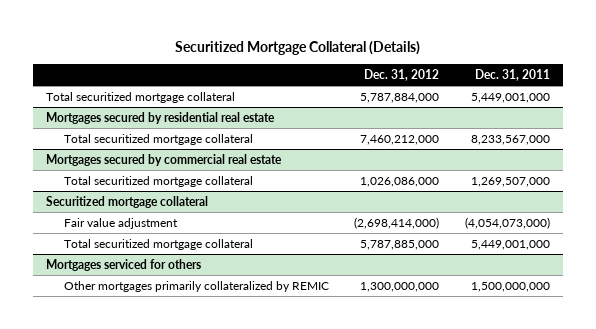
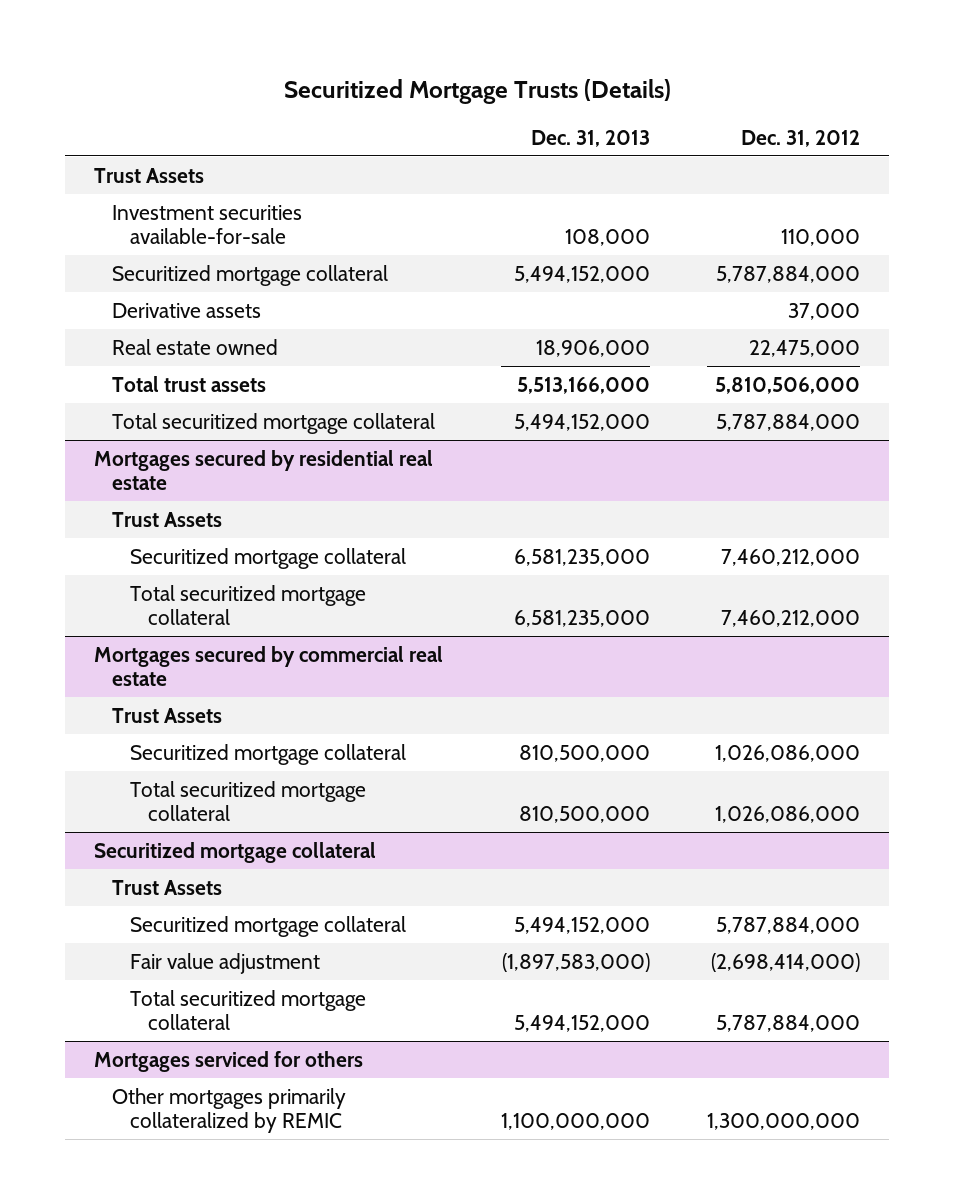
- Securitized Mortgage Collateral (Details)
+ Securitized Mortgage Trusts (Details)
- | Dec. 31, 2012 | Dec. 31, 2011
+ | Dec. 31, 2013 | Dec. 31, 2012
+ Trust Assets
+ Investment securities available-for-sale | 108,000 | 110,000
+ Securitized mortgage collateral | 5,494,152,000 | 5,787,884,000
+ Derivative assets | | 37,000
+ Real estate owned | 18,906,000 | 22,475,000
+ Total trust assets | 5,513,166,000 | 5,810,506,000
@ Mortgages secured by residential real estate
+ Trust Assets
+ Securitized mortgage collateral | 6,581,235,000 | 7,460,212,000
@ Mortgages secured by commercial real estate
+ Trust Assets
+ Securitized mortgage collateral | 810,500,000 | 1,026,086,000
@ Securitized mortgage collateral
+ Trust Assets
+ Securitized mortgage collateral | 5,494,152,000 | 5,787,884,000
- Total securitized mortgage collateral | 5,787,885,000 | 5,449,001,000
+ Total securitized mortgage collateral | 5,494,152,000 | 5,787,884,000

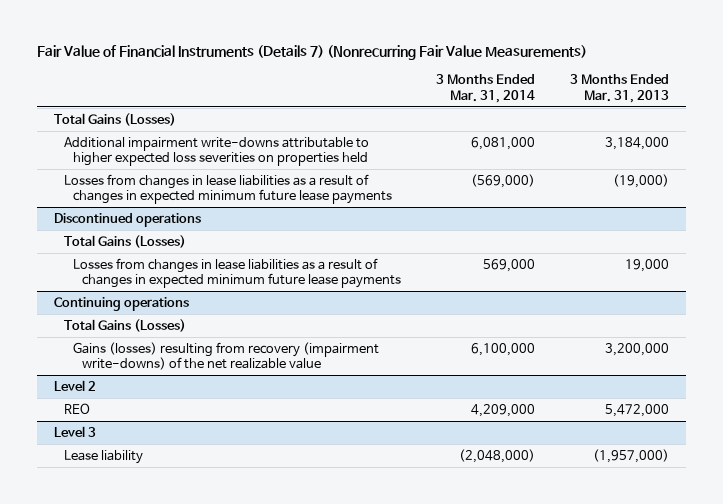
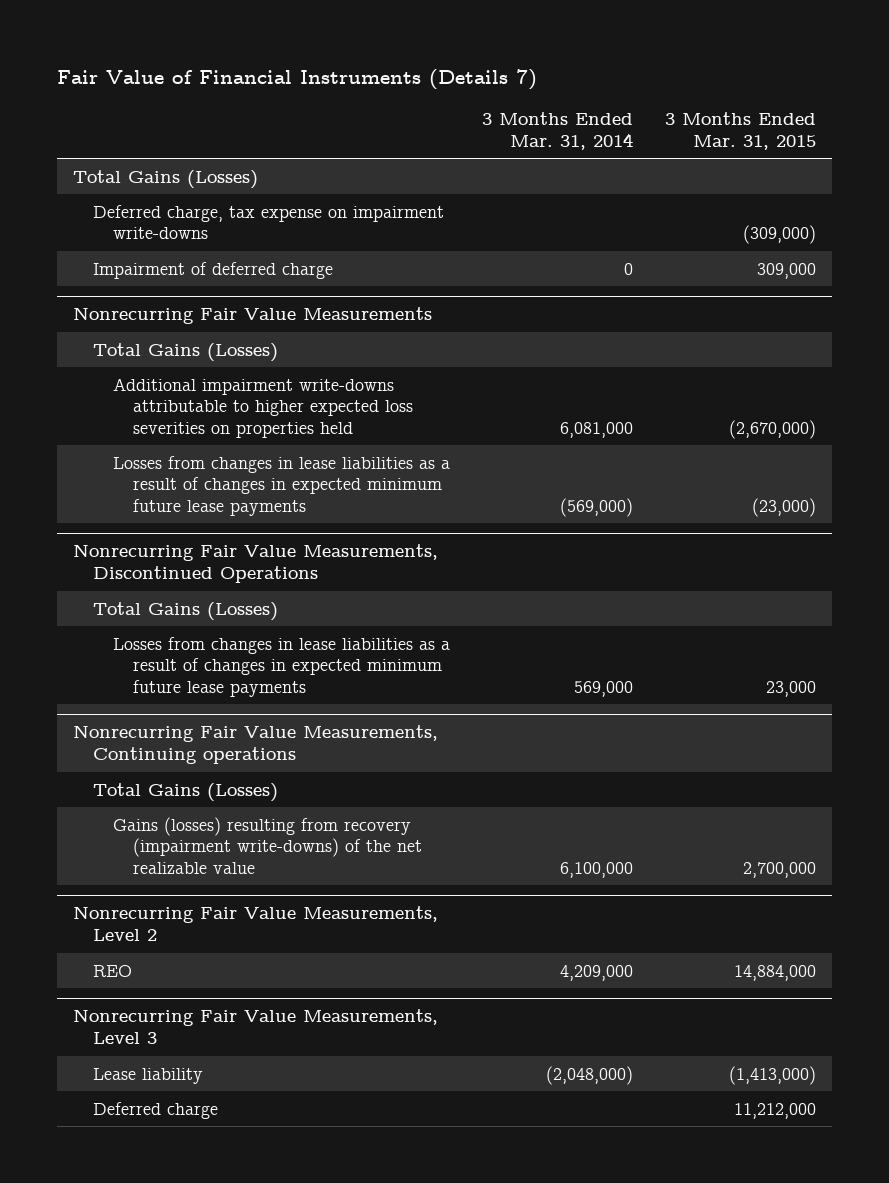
- Fair Value of Financial Instruments (Details 7) (Nonrecurring Fair Value Measurements)
+ Fair Value of Financial Instruments (Details 7)
- | 3 Months Ended Mar. 31, 2014 | 3 Months Ended Mar. 31, 2013
+ | 3 Months Ended Mar. 31, 2014 | 3 Months Ended Mar. 31, 2015
+ Deferred charge, tax expense on impairment write-downs | | (309,000)
+ Impairment of deferred charge | 0 | 309,000
+ Nonrecurring Fair Value Measurements
+ Total Gains (Losses)
- Discontinued operations
+ Nonrecurring Fair Value Measurements, Discontinued Operations
- Continuing operations
+ Nonrecurring Fair Value Measurements, Continuing operations
- Level 2
+ Nonrecurring Fair Value Measurements, Level 2
- Level 3
+ Nonrecurring Fair Value Measurements, Level 3
+ Deferred charge | | 11,212,000

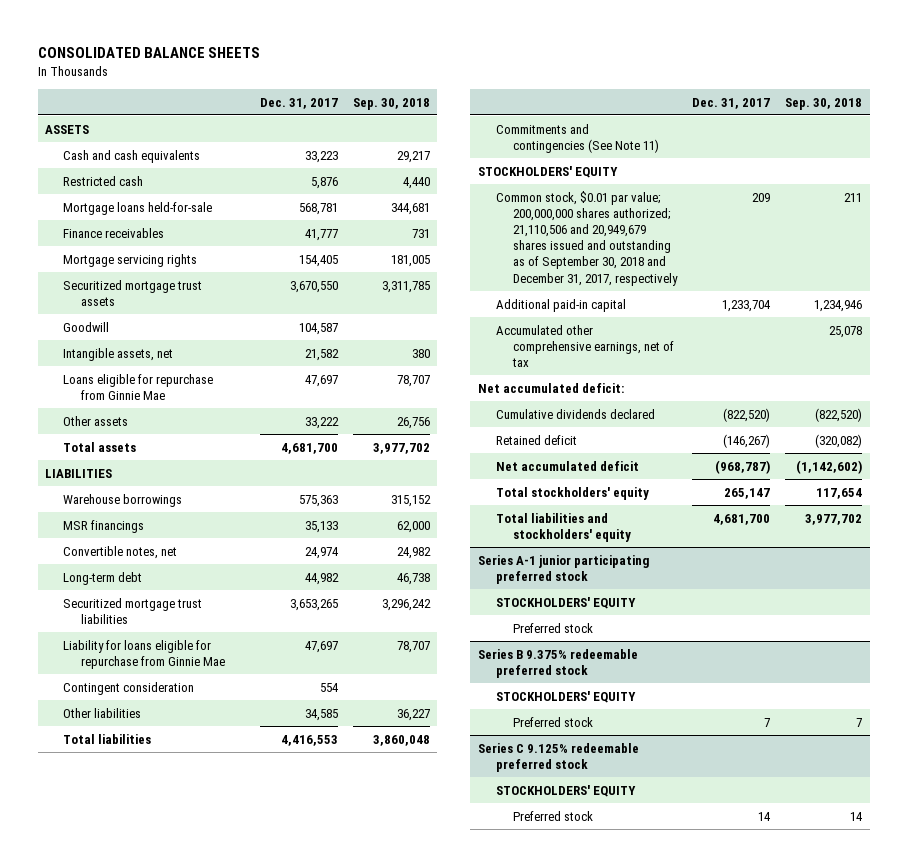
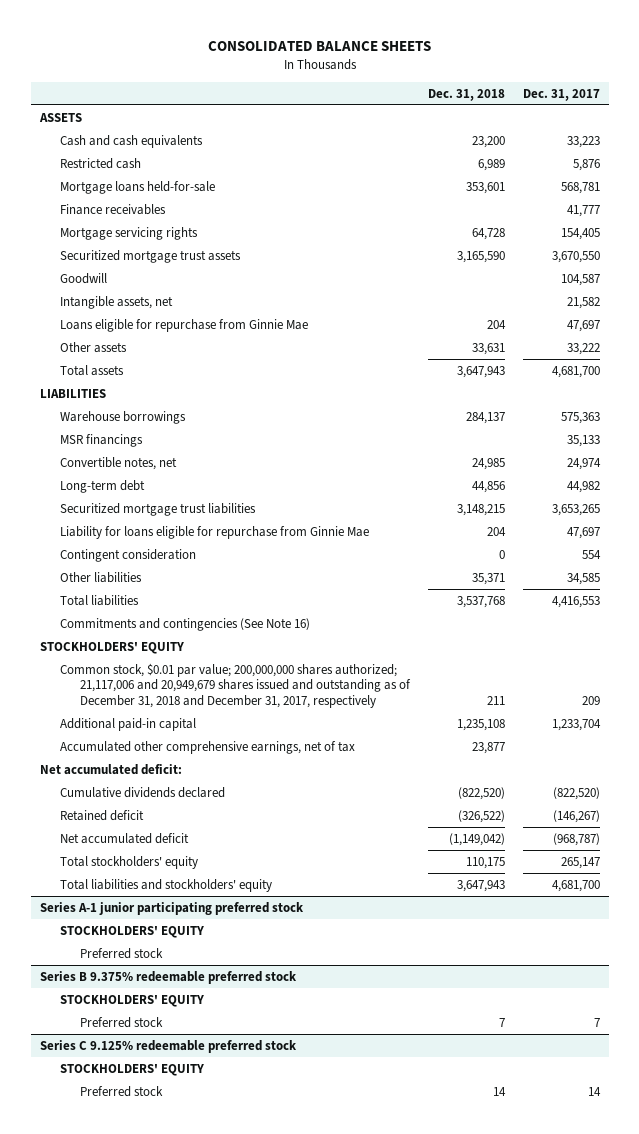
- | Dec. 31, 2017 | Sep. 30, 2018
+ | Dec. 31, 2018 | Dec. 31, 2017
- Commitments and contingencies (See Note 11)
+ Commitments and contingencies (See Note 16)
- Common stock, $0.01 par value; 200,000,000 shares authorized; 21,110,506 and 20,949,679 shares issued and outstanding as of September 30, 2018 and December 31, 2017, respectively | 209 | 211
+ Common stock, $0.01 par value; 200,000,000 shares authorized; 21,117,006 and 20,949,679 shares issued and outstanding as of December 31, 2018 and December 31, 2017, respectively | 211 | 209

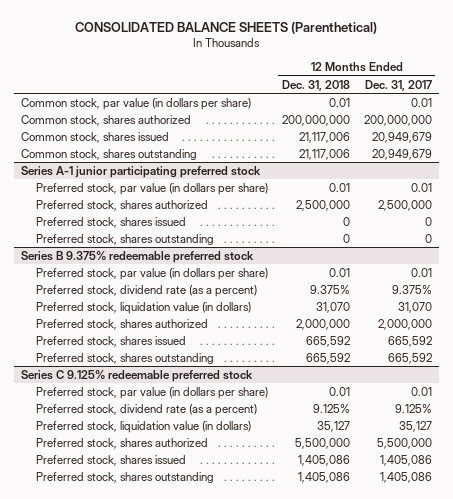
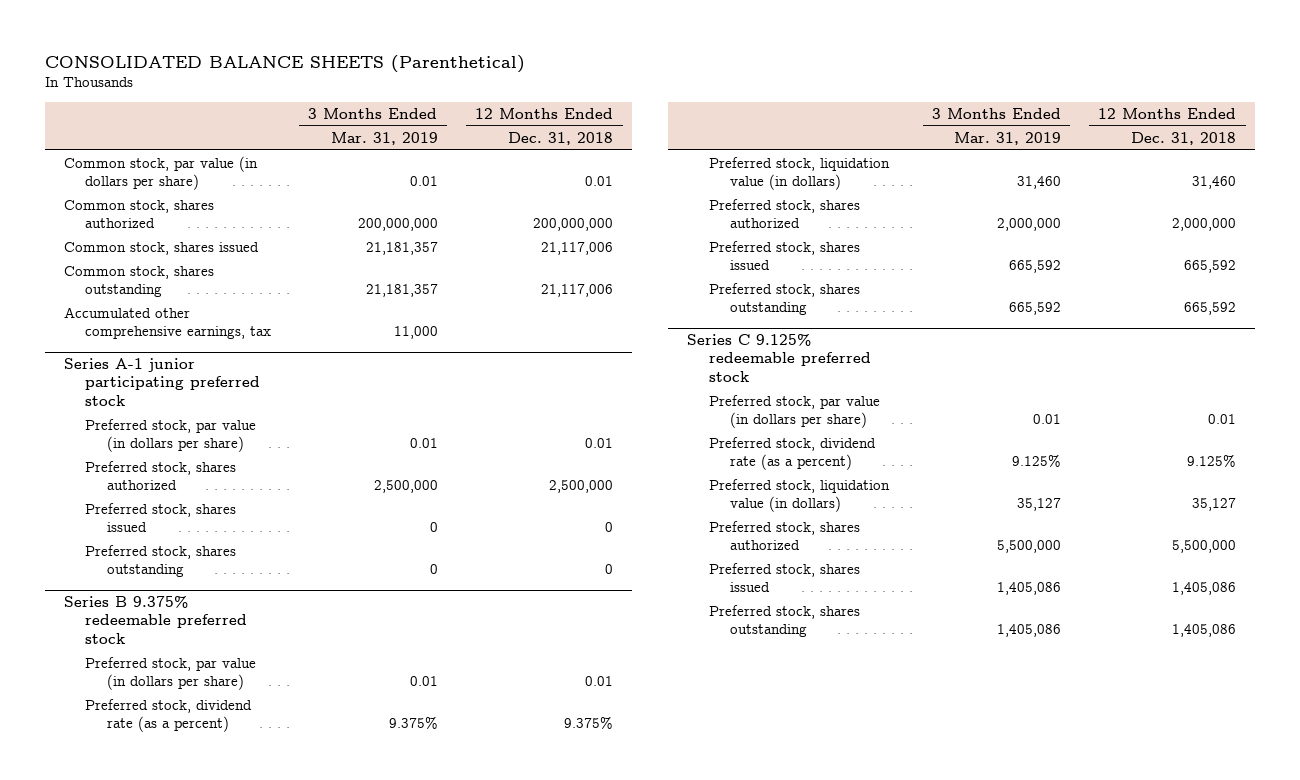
- | 12 Months Ended Dec. 31, 2018 | 12 Months Ended Dec. 31, 2017
+ | 3 Months Ended Mar. 31, 2019 | 12 Months Ended Dec. 31, 2018
+ Accumulated other comprehensive earnings, tax | 11,000 |
@ Series B 9.375% redeemable preferred stock
- Preferred stock, liquidation value (in dollars) | 31,070 | 31,070
+ Preferred stock, liquidation value (in dollars) | 31,460 | 31,460

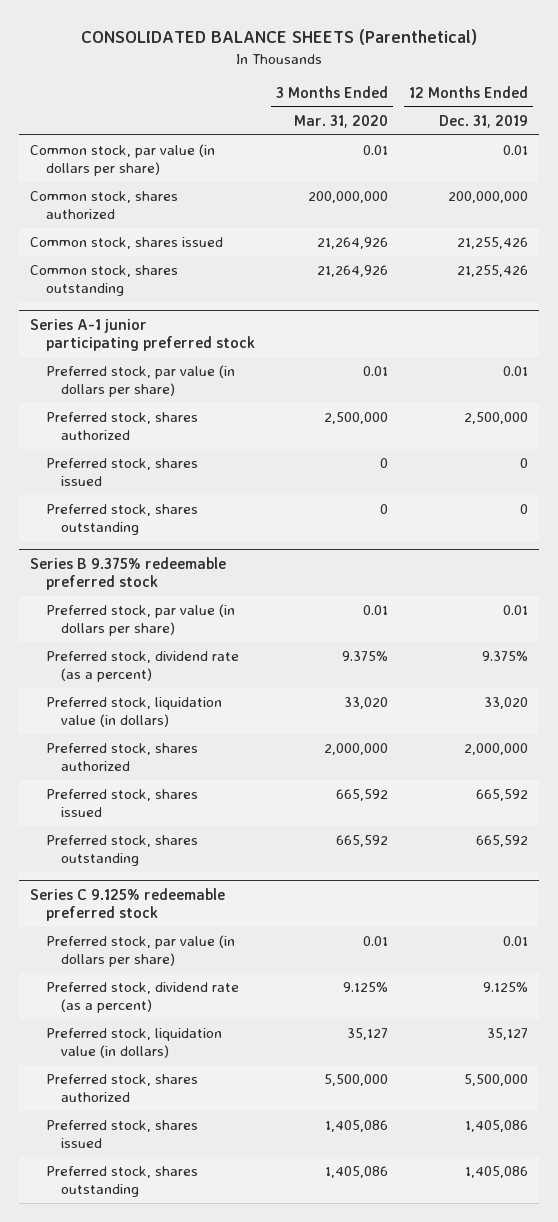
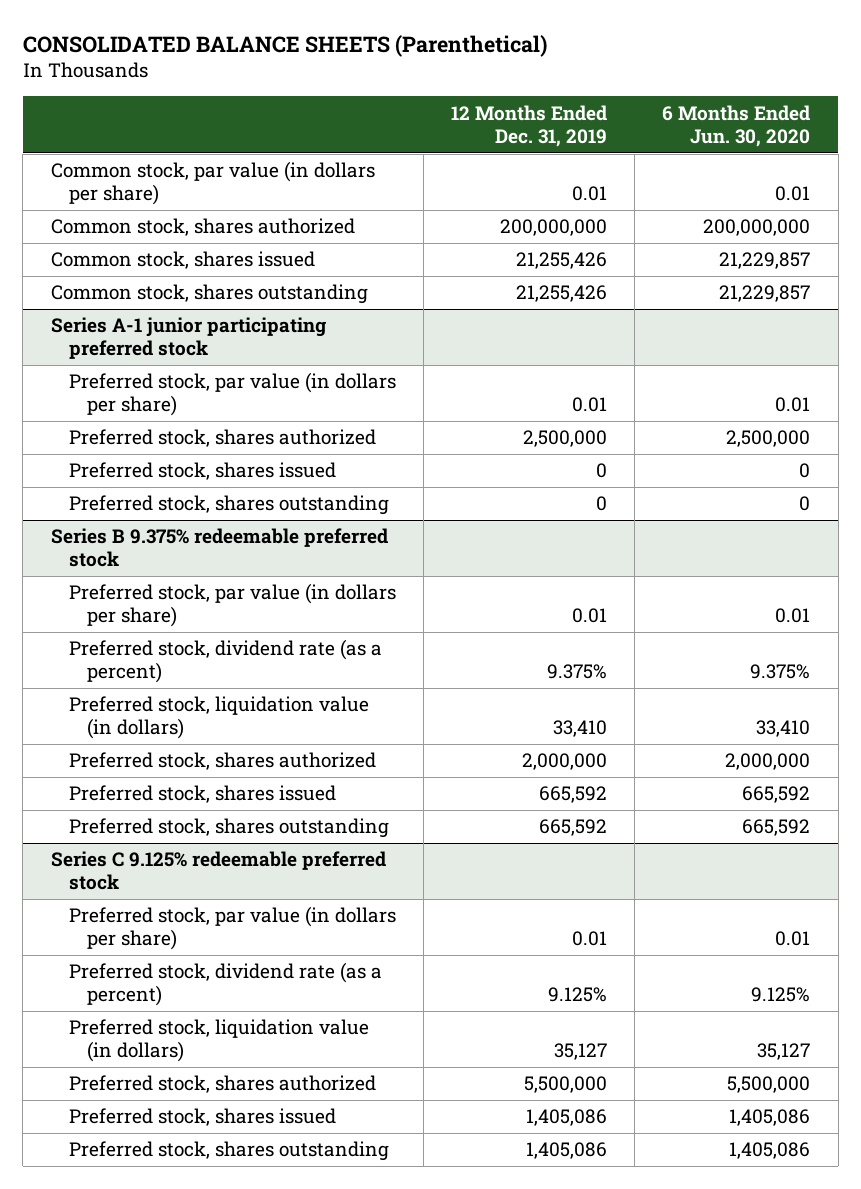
- | 3 Months Ended Mar. 31, 2020 | 12 Months Ended Dec. 31, 2019
+ | 12 Months Ended Dec. 31, 2019 | 6 Months Ended Jun. 30, 2020
@ Series B 9.375% redeemable preferred stock
- Preferred stock, liquidation value (in dollars) | 33,020 | 33,020
+ Preferred stock, liquidation value (in dollars) | 33,410 | 33,410

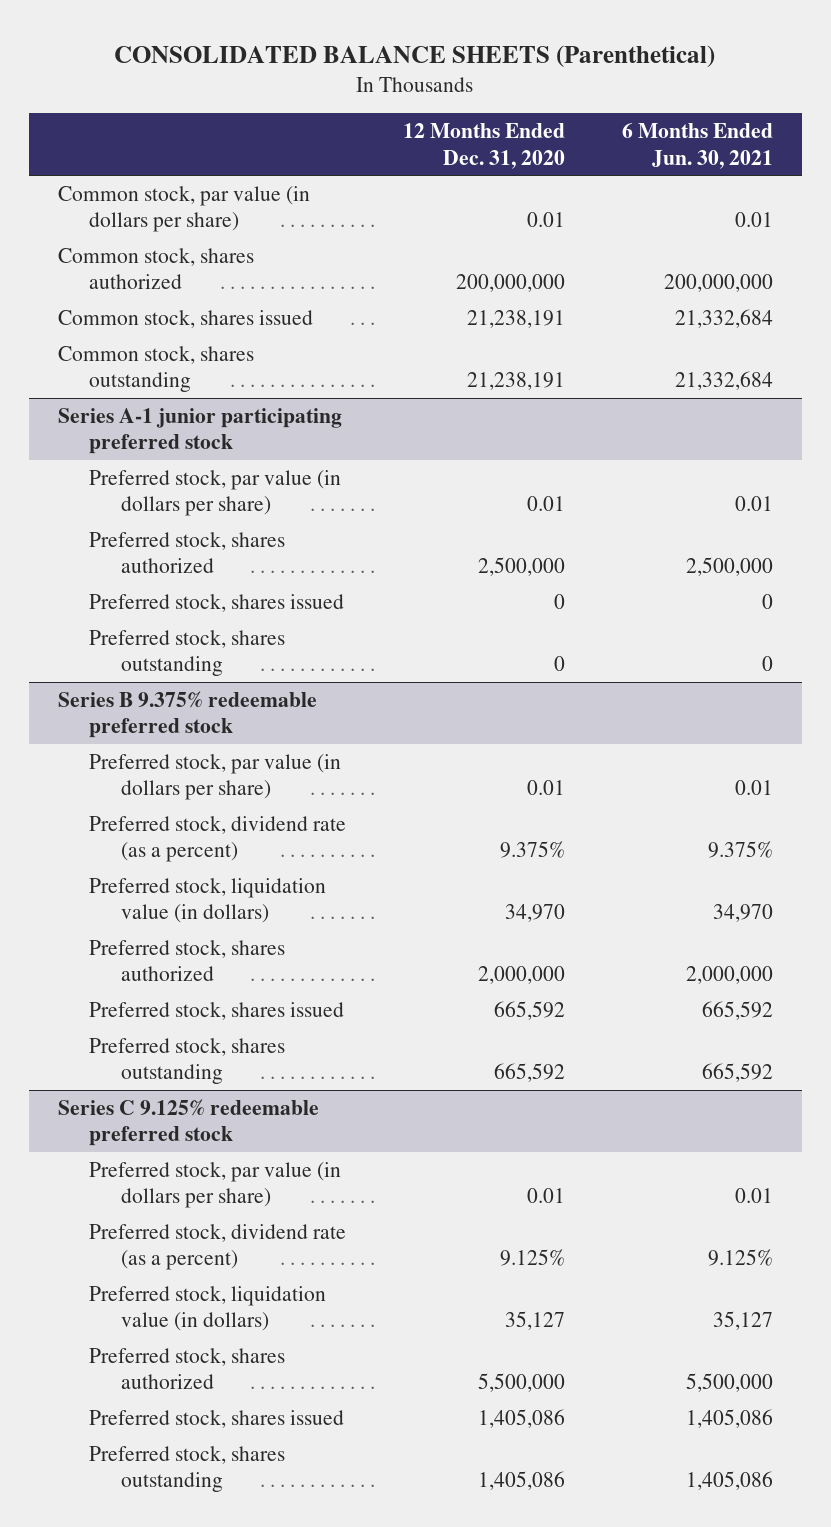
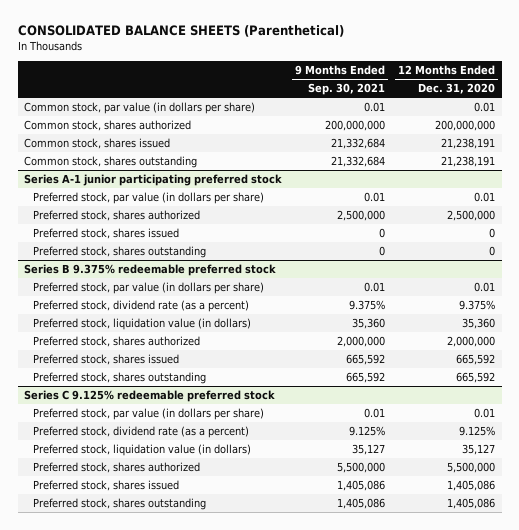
- | 12 Months Ended Dec. 31, 2020 | 6 Months Ended Jun. 30, 2021
+ | 9 Months Ended Sep. 30, 2021 | 12 Months Ended Dec. 31, 2020
@ Series B 9.375% redeemable preferred stock
- Preferred stock, liquidation value (in dollars) | 34,970 | 34,970
+ Preferred stock, liquidation value (in dollars) | 35,360 | 35,360

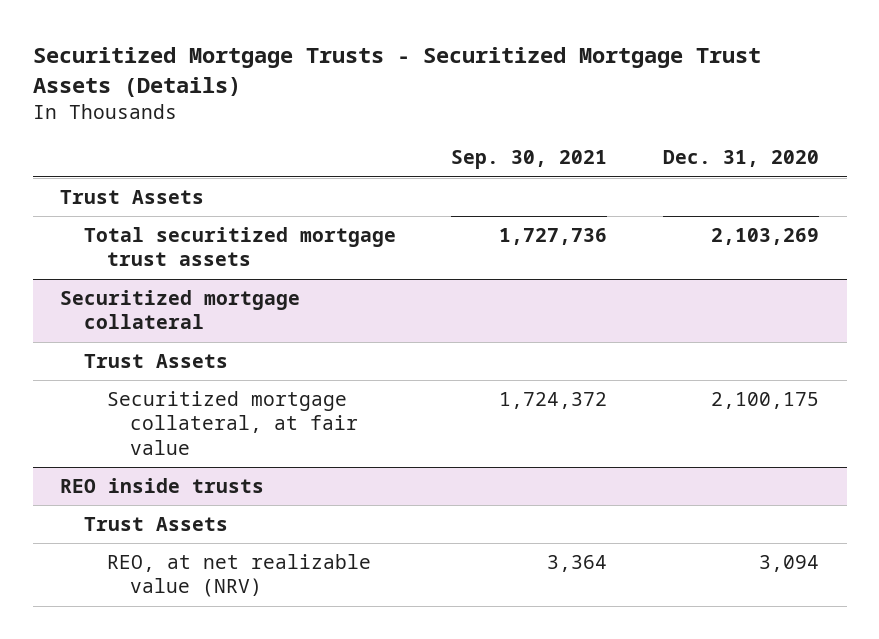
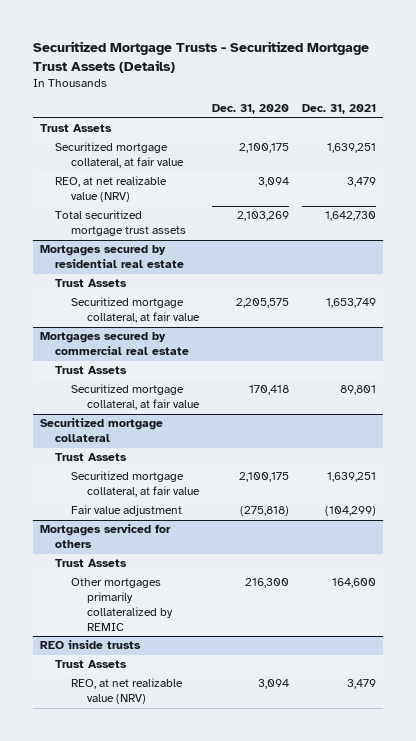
- | Sep. 30, 2021 | Dec. 31, 2020
+ | Dec. 31, 2020 | Dec. 31, 2021
+ Securitized mortgage collateral, at fair value | 2,100,175 | 1,639,251
+ REO, at net realizable value (NRV) | 3,094 | 3,479
+ Mortgages secured by residential real estate
+ Trust Assets
+ Securitized mortgage collateral, at fair value | 2,205,575 | 1,653,749
+ Mortgages secured by commercial real estate
+ Trust Assets
+ Securitized mortgage collateral, at fair value | 170,418 | 89,801
@ Securitized mortgage collateral
+ Fair value adjustment | (275,818) | (104,299)
+ Mortgages serviced for others
+ Trust Assets
+ Other mortgages primarily collateralized by REMIC | 216,300 | 164,600

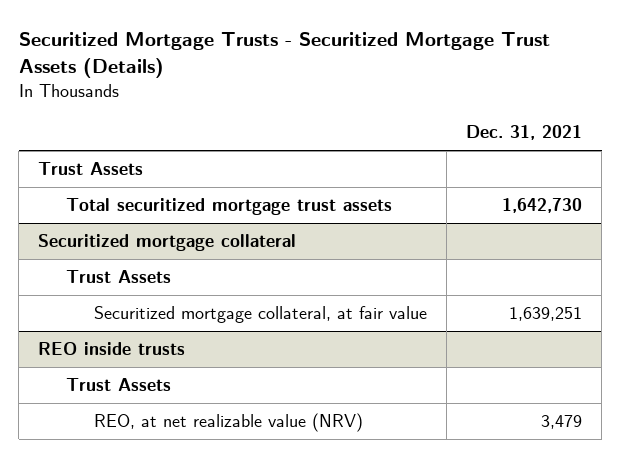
- | Dec. 31, 2020 | Dec. 31, 2021
+ | Dec. 31, 2021
- Securitized mortgage collateral, at fair value | 2,100,175 | 1,639,251
- REO, at net realizable value (NRV) | 3,094 | 3,479
- Mortgages secured by residential real estate
- Trust Assets
- Securitized mortgage collateral, at fair value | 2,205,575 | 1,653,749
- Mortgages secured by commercial real estate
- Trust Assets
- Securitized mortgage collateral, at fair value | 170,418 | 89,801
@ Securitized mortgage collateral
- Fair value adjustment | (275,818) | (104,299)
- Mortgages serviced for others
- Trust Assets
- Other mortgages primarily collateralized by REMIC | 216,300 | 164,600

